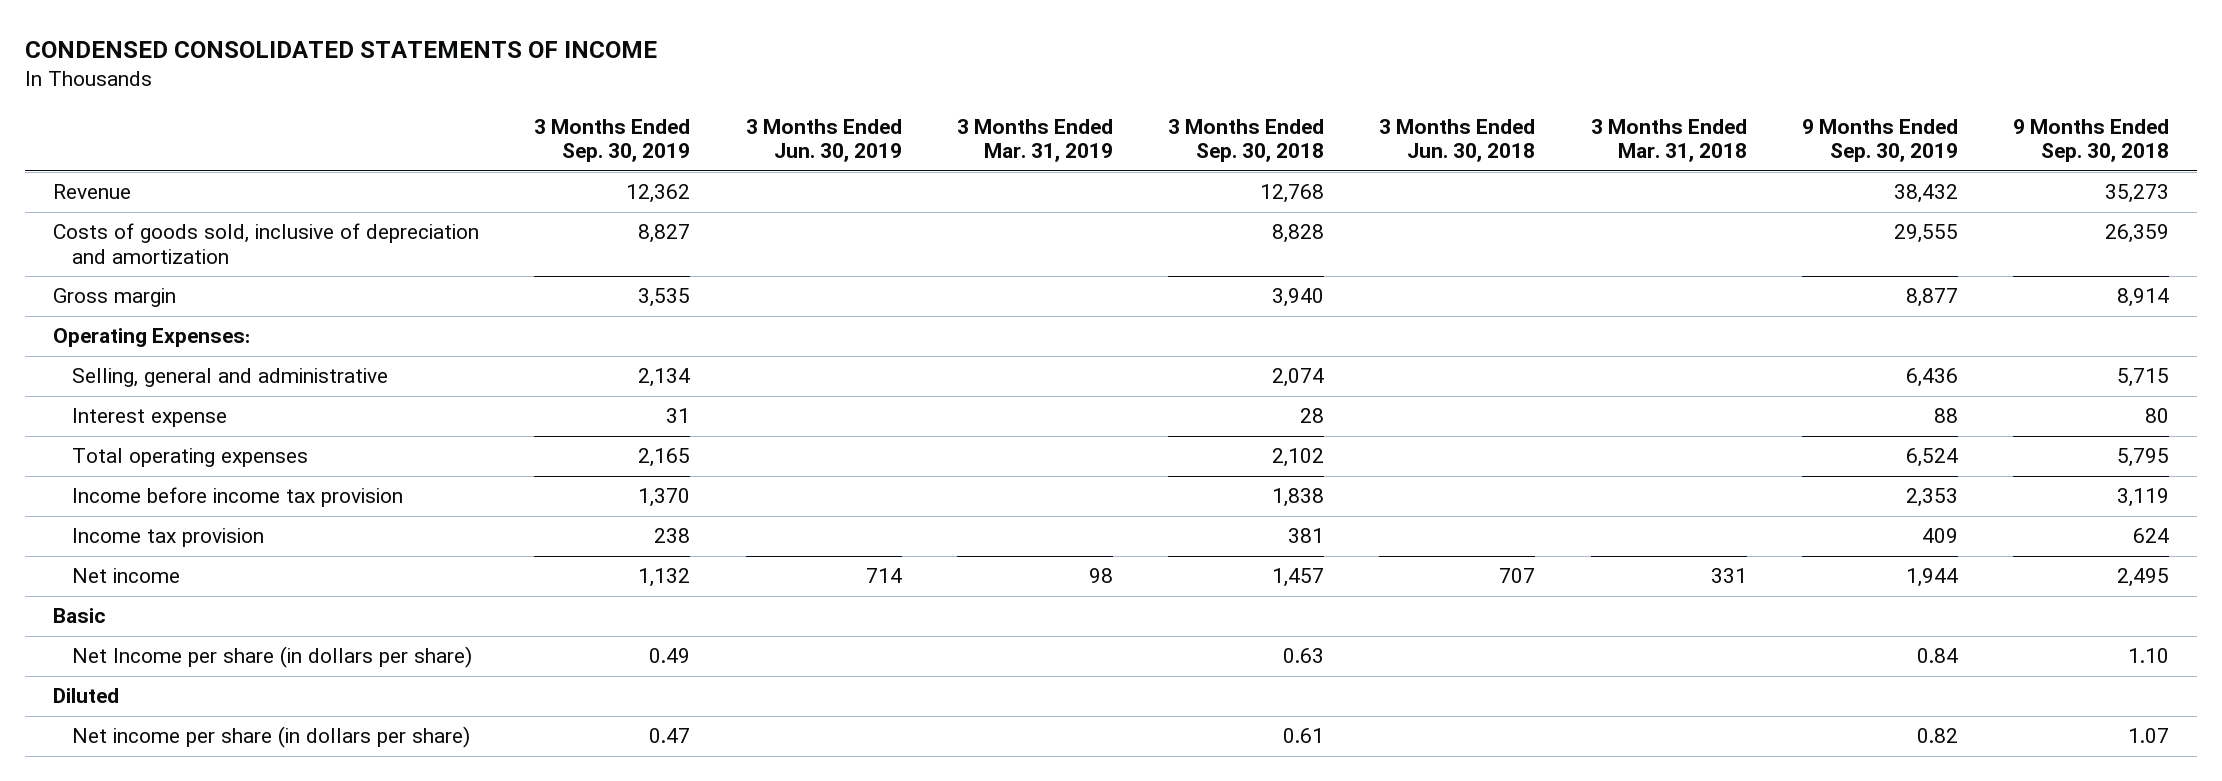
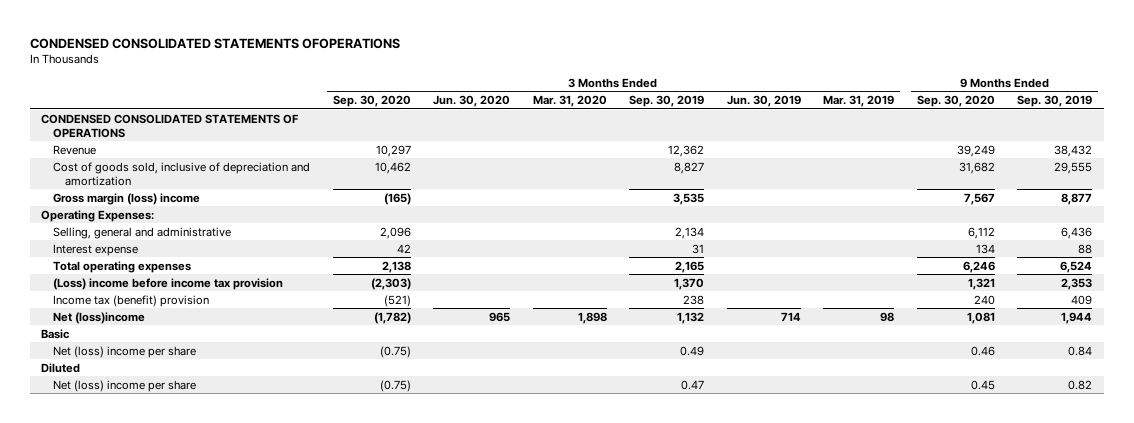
- CONDENSED CONSOLIDATED STATEMENTS OF INCOME
+ CONDENSED CONSOLIDATED STATEMENTS OFOPERATIONS
- | 3 Months Ended Sep. 30, 2019 | 3 Months Ended Jun. 30, 2019 | 3 Months Ended Mar. 31, 2019 | 3 Months Ended Sep. 30, 2018 | 3 Months Ended Jun. 30, 2018 | 3 Months Ended Mar. 31, 2018 | 9 Months Ended Sep. 30, 2019 | 9 Months Ended Sep. 30, 2018
+ | 3 Months Ended Sep. 30, 2020 | 3 Months Ended Jun. 30, 2020 | 3 Months Ended Mar. 31, 2020 | 3 Months Ended Sep. 30, 2019 | 3 Months Ended Jun. 30, 2019 | 3 Months Ended Mar. 31, 2019 | 9 Months Ended Sep. 30, 2020 | 9 Months Ended Sep. 30, 2019
+ CONDENSED CONSOLIDATED STATEMENTS OF OPERATIONS
- Costs of goods sold, inclusive of depreciation and amortization | 8,827 | | | 8,828 | | | 29,555 | 26,359
- Gross margin | 3,535 | | | 3,940 | | | 8,877 | 8,914
+ Cost of goods sold, inclusive of depreciation and amortization | 10,462 | | | 8,827 | | | 31,682 | 29,555
+ Gross margin (loss) income | (165) | | | 3,535 | | | 7,567 | 8,877
- Income before income tax provision | 1,370 | | | 1,838 | | | 2,353 | 3,119
- Income tax provision | 238 | | | 381 | | | 409 | 624
- Net income | 1,132 | 714 | 98 | 1,457 | 707 | 331 | 1,944 | 2,495
+ (Loss) income before income tax provision | (2,303) | | | 1,370 | | | 1,321 | 2,353
+ Income tax (benefit) provision | (521) | | | 238 | | | 240 | 409
+ Net (loss)income | (1,782) | 965 | 1,898 | 1,132 | 714 | 98 | 1,081 | 1,944
- Net Income per share (in dollars per share) | 0.49 | | | 0.63 | | | 0.84 | 1.10
+ Net (loss) income per share | (0.75) | | | 0.49 | | | 0.46 | 0.84
- Net income per share (in dollars per share) | 0.47 | | | 0.61 | | | 0.82 | 1.07
+ Net (loss) income per share | (0.75) | | | 0.47 | | | 0.45 | 0.82

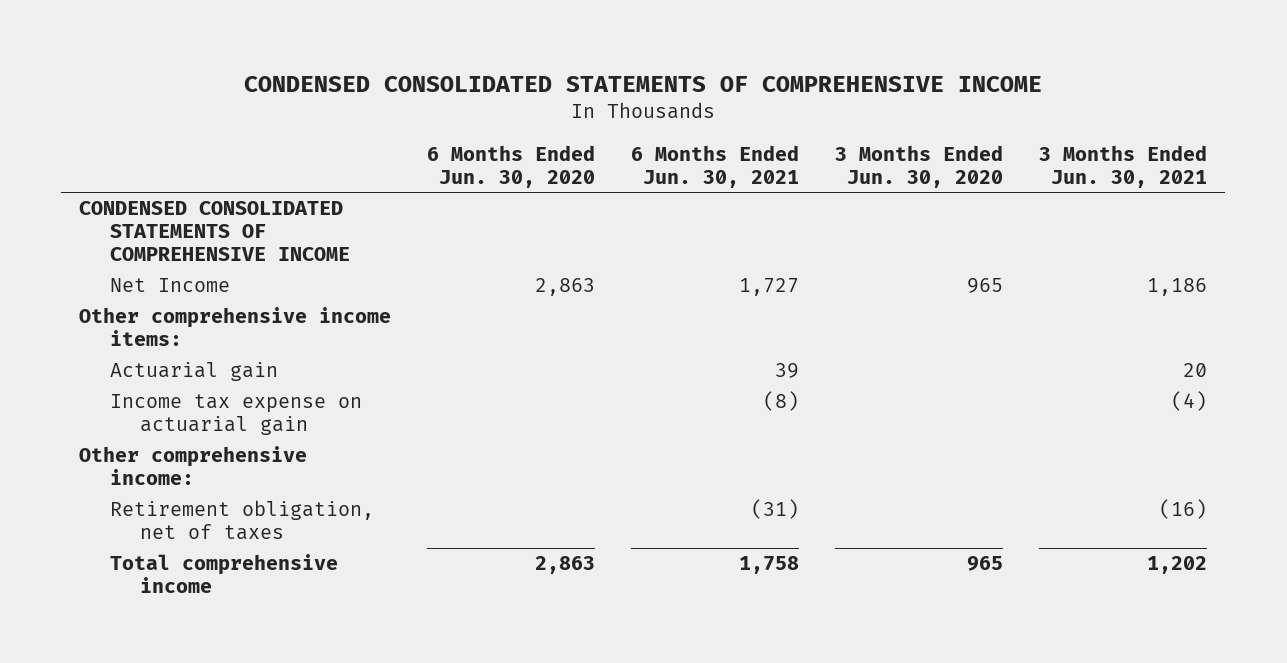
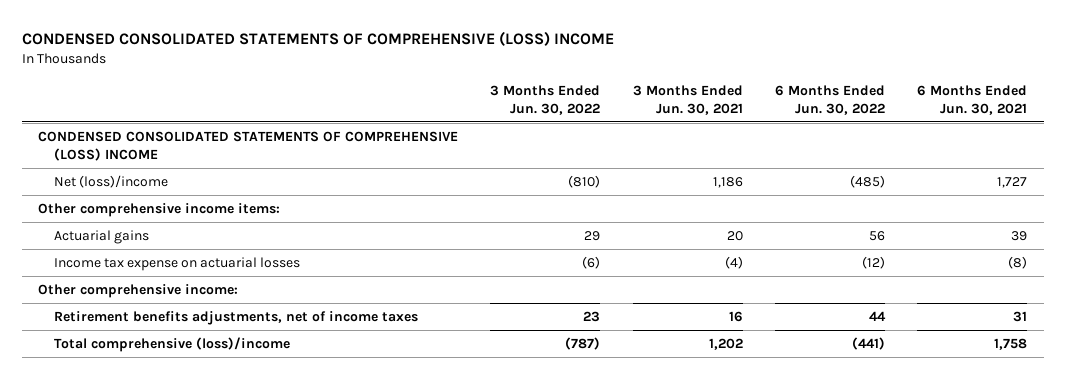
- CONDENSED CONSOLIDATED STATEMENTS OF COMPREHENSIVE INCOME
+ CONDENSED CONSOLIDATED STATEMENTS OF COMPREHENSIVE (LOSS) INCOME
- | 6 Months Ended Jun. 30, 2020 | 6 Months Ended Jun. 30, 2021 | 3 Months Ended Jun. 30, 2020 | 3 Months Ended Jun. 30, 2021
+ | 3 Months Ended Jun. 30, 2022 | 3 Months Ended Jun. 30, 2021 | 6 Months Ended Jun. 30, 2022 | 6 Months Ended Jun. 30, 2021
- CONDENSED CONSOLIDATED STATEMENTS OF COMPREHENSIVE INCOME
- Net Income | 2,863 | 1,727 | 965 | 1,186
+ CONDENSED CONSOLIDATED STATEMENTS OF COMPREHENSIVE (LOSS) INCOME
+ Net (loss)/income | (810) | 1,186 | (485) | 1,727
- Actuarial gain | | 39 | | 20
- Income tax expense on actuarial gain | | (8) | | (4)
+ Actuarial gains | 29 | 20 | 56 | 39
+ Income tax expense on actuarial losses | (6) | (4) | (12) | (8)
- Retirement obligation, net of taxes | | (31) | | (16)
- Total comprehensive income | 2,863 | 1,758 | 965 | 1,202
+ Retirement benefits adjustments, net of income taxes | 23 | 16 | 44 | 31
+ Total comprehensive (loss)/income | (787) | 1,202 | (441) | 1,758

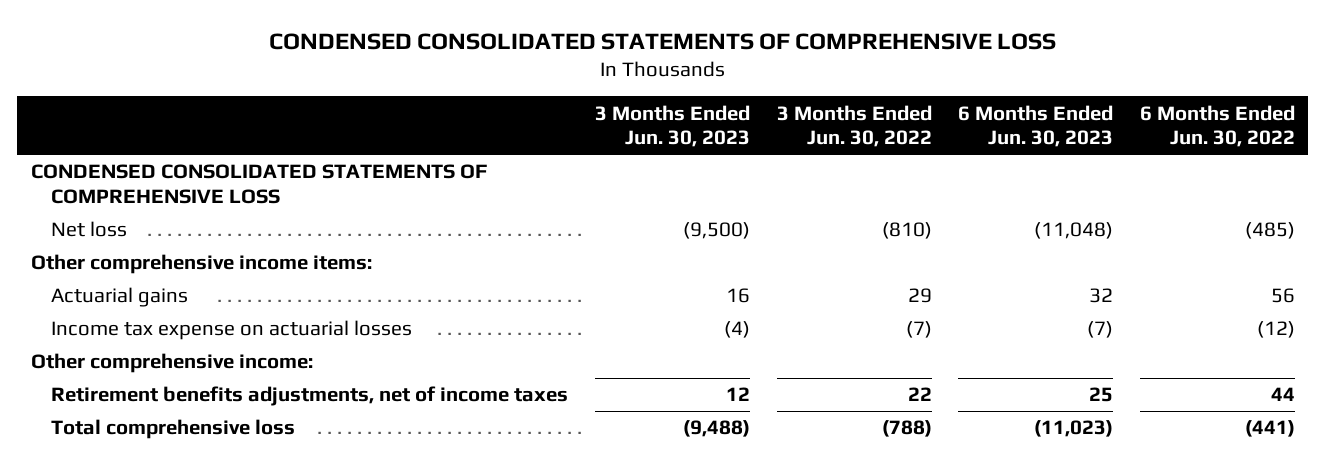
- CONDENSED CONSOLIDATED STATEMENTS OF COMPREHENSIVE (LOSS) INCOME
+ CONDENSED CONSOLIDATED STATEMENTS OF COMPREHENSIVE LOSS
- | 3 Months Ended Jun. 30, 2022 | 3 Months Ended Jun. 30, 2021 | 6 Months Ended Jun. 30, 2022 | 6 Months Ended Jun. 30, 2021
+ | 3 Months Ended Jun. 30, 2023 | 3 Months Ended Jun. 30, 2022 | 6 Months Ended Jun. 30, 2023 | 6 Months Ended Jun. 30, 2022
- CONDENSED CONSOLIDATED STATEMENTS OF COMPREHENSIVE (LOSS) INCOME
- Net (loss)/income | (810) | 1,186 | (485) | 1,727
+ CONDENSED CONSOLIDATED STATEMENTS OF COMPREHENSIVE LOSS
+ Net loss | (9,500) | (810) | (11,048) | (485)
- Income tax expense on actuarial losses | (6) | (4) | (12) | (8)
+ Income tax expense on actuarial losses | (4) | (7) | (7) | (12)
- Retirement benefits adjustments, net of income taxes | 23 | 16 | 44 | 31
- Total comprehensive (loss)/income | (787) | 1,202 | (441) | 1,758
+ Retirement benefits adjustments, net of income taxes | 12 | 22 | 25 | 44
+ Total comprehensive loss | (9,488) | (788) | (11,023) | (441)

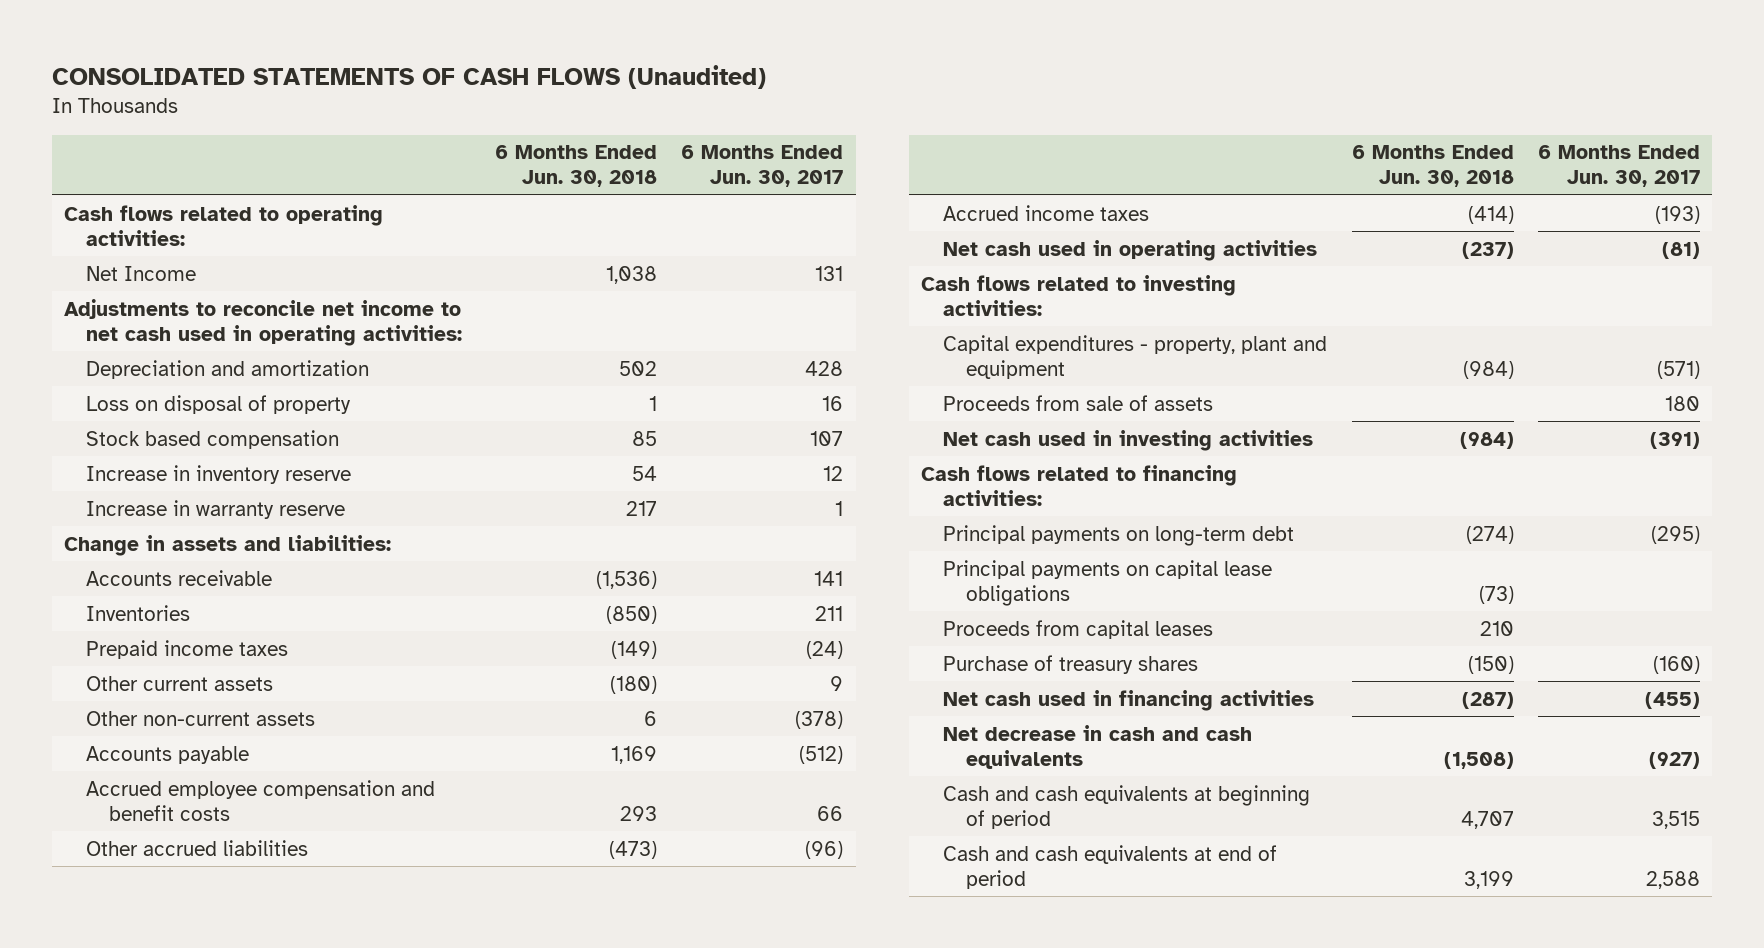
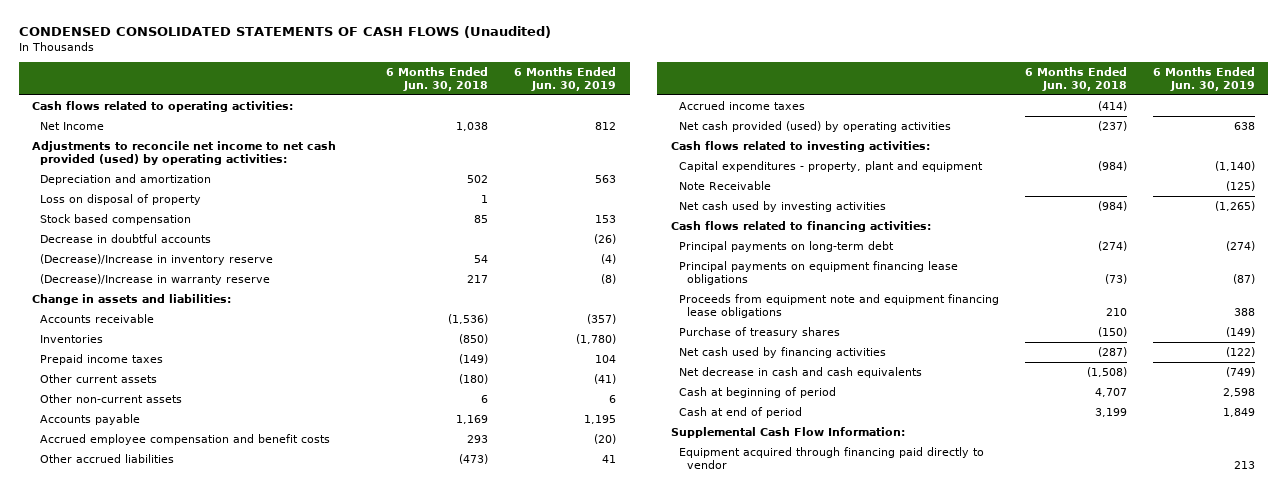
- CONSOLIDATED STATEMENTS OF CASH FLOWS (Unaudited)
+ CONDENSED CONSOLIDATED STATEMENTS OF CASH FLOWS (Unaudited)
- | 6 Months Ended Jun. 30, 2018 | 6 Months Ended Jun. 30, 2017
+ | 6 Months Ended Jun. 30, 2018 | 6 Months Ended Jun. 30, 2019
- Adjustments to reconcile net income to net cash used in operating activities:
+ Adjustments to reconcile net income to net cash provided (used) by operating activities:
- Increase in inventory reserve | 54 | 12
- Increase in warranty reserve | 217 | 1
+ Decrease in doubtful accounts | | (26)
+ (Decrease)/Increase in inventory reserve | 54 | (4)
+ (Decrease)/Increase in warranty reserve | 217 | (8)
- Net cash used in operating activities | (237) | (81)
+ Net cash provided (used) by operating activities | (237) | 638
- Proceeds from sale of assets | | 180
- Net cash used in investing activities | (984) | (391)
+ Note Receivable | | (125)
+ Net cash used by investing activities | (984) | (1,265)
- Principal payments on capital lease obligations | (73) |
- Proceeds from capital leases | 210 |
+ Principal payments on equipment financing lease obligations | (73) | (87)
+ Proceeds from equipment note and equipment financing lease obligations | 210 | 388
- Net cash used in financing activities | (287) | (455)
+ Net cash used by financing activities | (287) | (122)
- Cash and cash equivalents at beginning of period | 4,707 | 3,515
- Cash and cash equivalents at end of period | 3,199 | 2,588
+ Cash at beginning of period | 4,707 | 2,598
+ Cash at end of period | 3,199 | 1,849
+ Supplemental Cash Flow Information:
+ Equipment acquired through financing paid directly to vendor | | 213

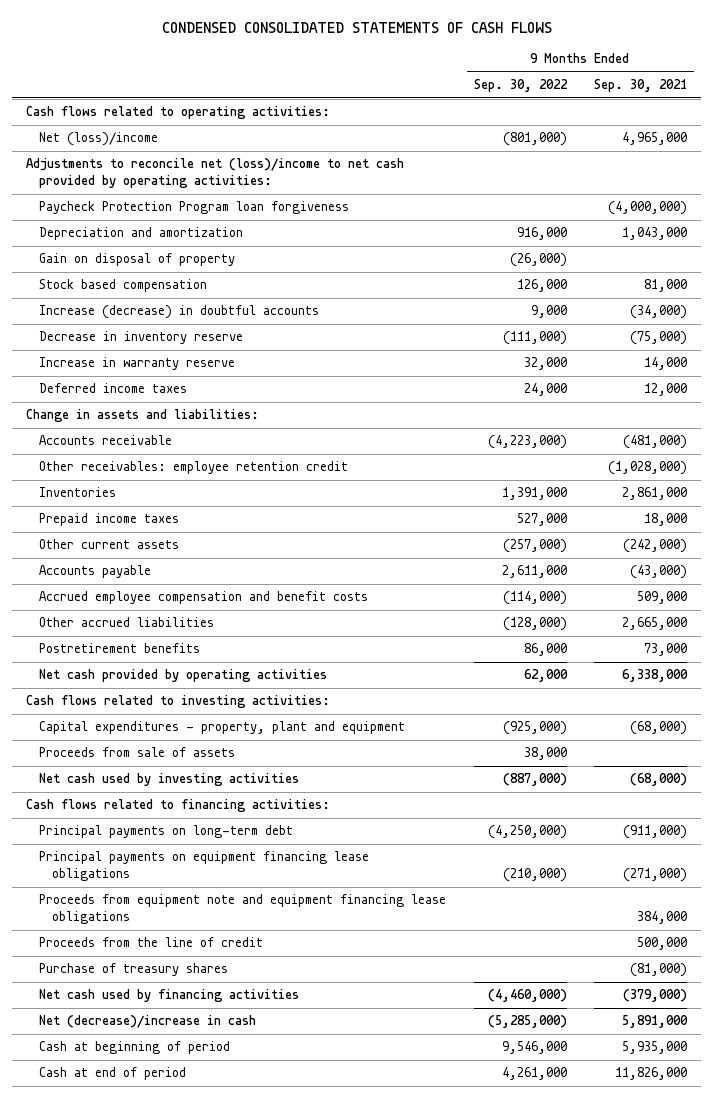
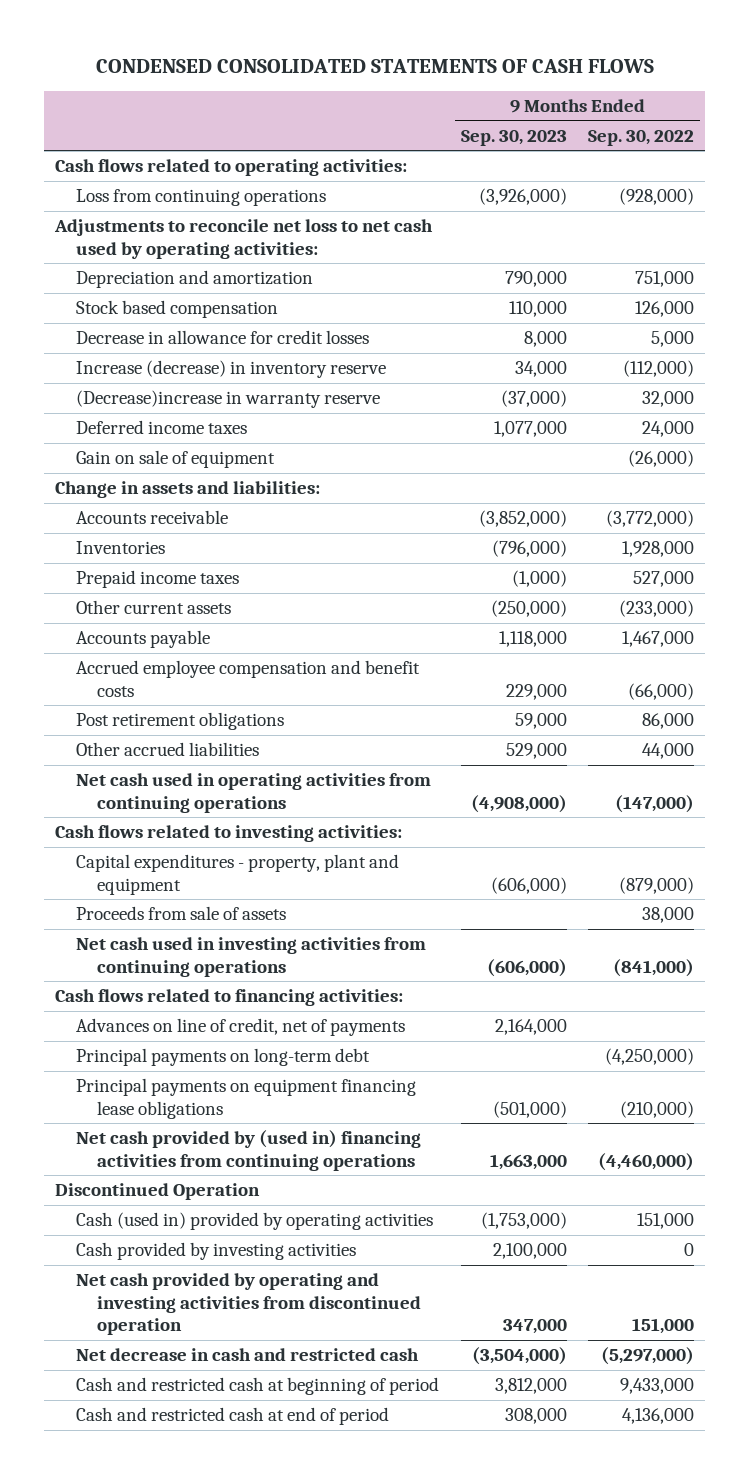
- | 9 Months Ended Sep. 30, 2022 | 9 Months Ended Sep. 30, 2021
+ | 9 Months Ended Sep. 30, 2023 | 9 Months Ended Sep. 30, 2022
- Net (loss)/income | (801,000) | 4,965,000
- Adjustments to reconcile net (loss)/income to net cash provided by operating activities:
- Paycheck Protection Program loan forgiveness | | (4,000,000)
- Depreciation and amortization | 916,000 | 1,043,000
- Gain on disposal of property | (26,000) |
+ Loss from continuing operations | (3,926,000) | (928,000)
+ Adjustments to reconcile net loss to net cash used by operating activities:
+ Depreciation and amortization | 790,000 | 751,000
- Increase (decrease) in doubtful accounts | 9,000 | (34,000)
- Decrease in inventory reserve | (111,000) | (75,000)
- Increase in warranty reserve | 32,000 | 14,000
+ Decrease in allowance for credit losses | 8,000 | 5,000
+ Increase (decrease) in inventory reserve | 34,000 | (112,000)
+ (Decrease)increase in warranty reserve | (37,000) | 32,000
+ Gain on sale of equipment | | (26,000)
- Accounts receivable | (4,223,000) | (481,000)
- Other receivables: employee retention credit | | (1,028,000)
- Inventories | 1,391,000 | 2,861,000
+ Accounts receivable | (3,852,000) | (3,772,000)
+ Inventories | (796,000) | 1,928,000
- Other current assets | (257,000) | (242,000)
- Accounts payable | 2,611,000 | (43,000)
- Accrued employee compensation and benefit costs | (114,000) | 509,000
- Other accrued liabilities | (128,000) | 2,665,000
- Postretirement benefits | 86,000 | 73,000
- Net cash provided by operating activities | 62,000 | 6,338,000
+ Other current assets | (250,000) | (233,000)
+ Accounts payable | 1,118,000 | 1,467,000
+ Accrued employee compensation and benefit costs | 229,000 | (66,000)
+ Post retirement obligations | 59,000 | 86,000
+ Other accrued liabilities | 529,000 | 44,000
+ Net cash used in operating activities from continuing operations | (4,908,000) | (147,000)
- Capital expenditures - property, plant and equipment | (925,000) | (68,000)
+ Capital expenditures - property, plant and equipment | (606,000) | (879,000)
- Net cash used by investing activities | (887,000) | (68,000)
+ Net cash used in investing activities from continuing operations | (606,000) | (841,000)
+ Advances on line of credit, net of payments | 2,164,000 |
- Proceeds from equipment note and equipment financing lease obligations | | 384,000
- Proceeds from the line of credit | | 500,000
- Purchase of treasury shares | | (81,000)
- Net cash used by financing activities | (4,460,000) | (379,000)
- Net (decrease)/increase in cash | (5,285,000) | 5,891,000
- Cash at beginning of period | 9,546,000 | 5,935,000
- Cash at end of period | 4,261,000 | 11,826,000
+ Net cash provided by (used in) financing activities from continuing operations | 1,663,000 | (4,460,000)
+ Discontinued Operation
+ Cash (used in) provided by operating activities | (1,753,000) | 151,000
+ Cash provided by investing activities | 2,100,000 | 0
+ Net cash provided by operating and investing activities from discontinued operation | 347,000 | 151,000
+ Net decrease in cash and restricted cash | (3,504,000) | (5,297,000)
+ Cash and restricted cash at beginning of period | 3,812,000 | 9,433,000
+ Cash and restricted cash at end of period | 308,000 | 4,136,000

